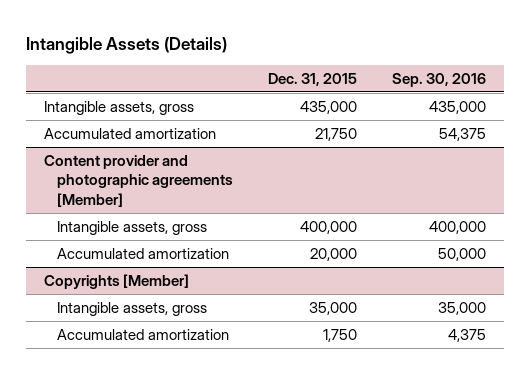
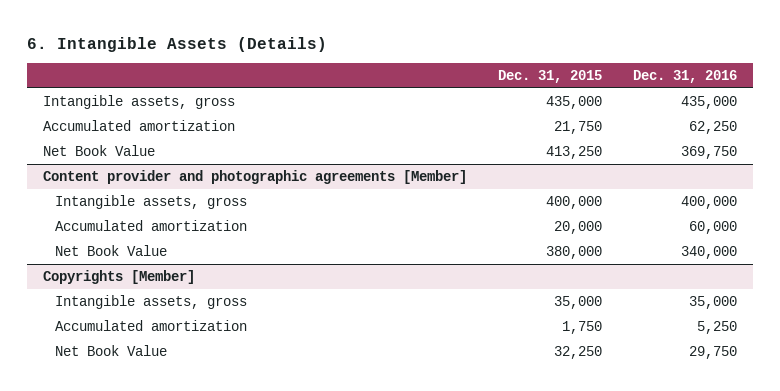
- Intangible Assets (Details)
+ 6. Intangible Assets (Details)
- | Dec. 31, 2015 | Sep. 30, 2016
+ | Dec. 31, 2015 | Dec. 31, 2016
+ Net Book Value | 413,250 | 369,750
@ Content provider and photographic agreements [Member]
+ Net Book Value | 380,000 | 340,000
@ Copyrights [Member]
+ Net Book Value | 32,250 | 29,750

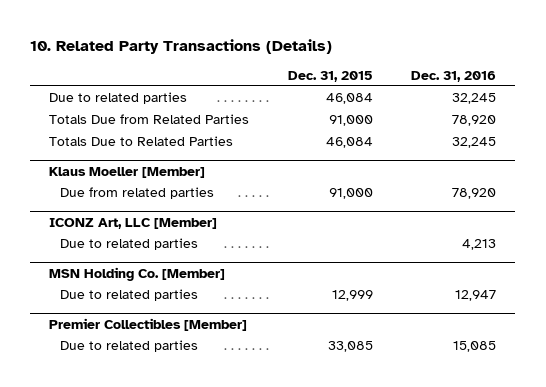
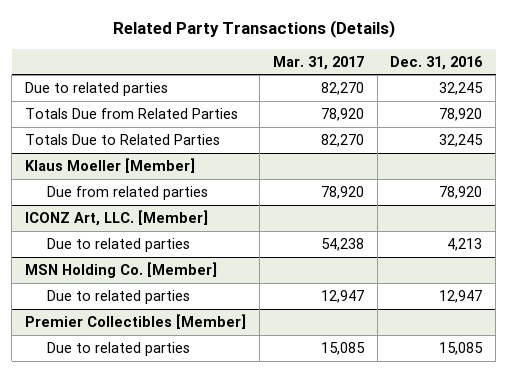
- 10. Related Party Transactions (Details)
+ Related Party Transactions (Details)
- | Dec. 31, 2015 | Dec. 31, 2016
+ | Mar. 31, 2017 | Dec. 31, 2016
- ICONZ Art, LLC [Member]
+ ICONZ Art, LLC. [Member]

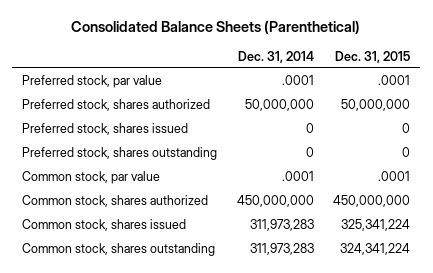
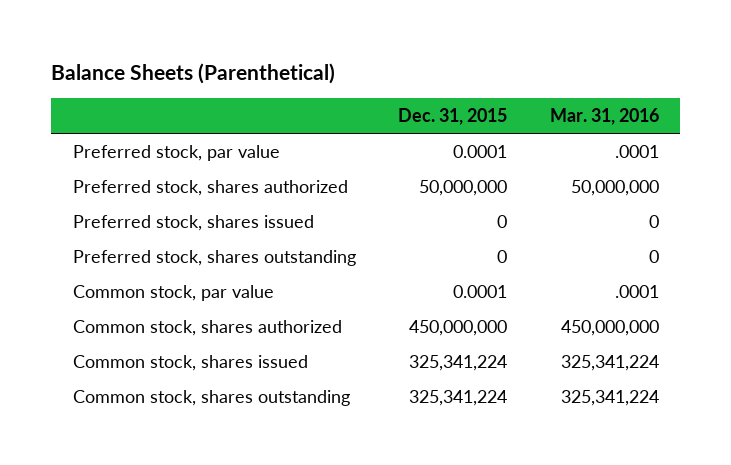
- Consolidated Balance Sheets (Parenthetical)
+ Balance Sheets (Parenthetical)
- | Dec. 31, 2014 | Dec. 31, 2015
+ | Dec. 31, 2015 | Mar. 31, 2016
- Preferred stock, par value | .0001 | .0001
+ Preferred stock, par value | 0.0001 | .0001
- Common stock, par value | .0001 | .0001
+ Common stock, par value | 0.0001 | .0001
- Common stock, shares outstanding | 311,973,283 | 324,341,224
+ Common stock, shares outstanding | 325,341,224 | 325,341,224

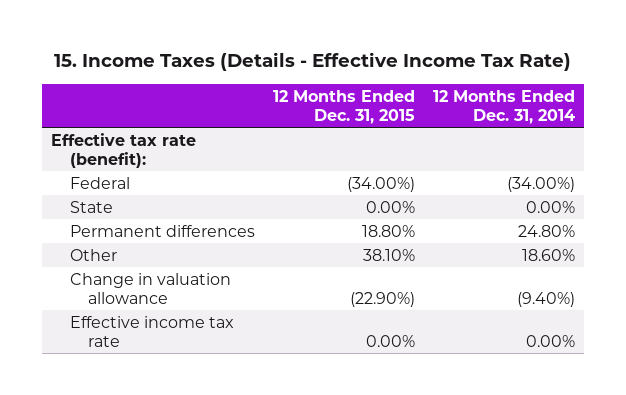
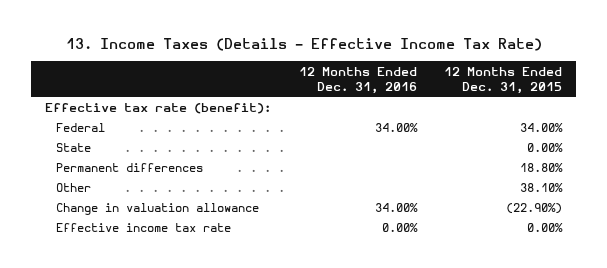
- 15. Income Taxes (Details - Effective Income Tax Rate)
+ 13. Income Taxes (Details - Effective Income Tax Rate)
- | 12 Months Ended Dec. 31, 2015 | 12 Months Ended Dec. 31, 2014
+ | 12 Months Ended Dec. 31, 2016 | 12 Months Ended Dec. 31, 2015
- Federal | (34.00%) | (34.00%)
+ Federal | 34.00% | 34.00%

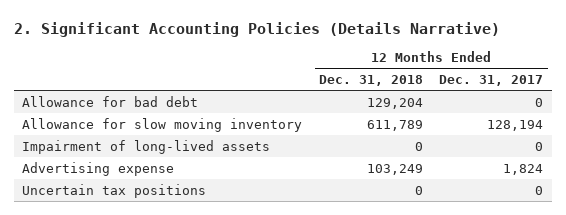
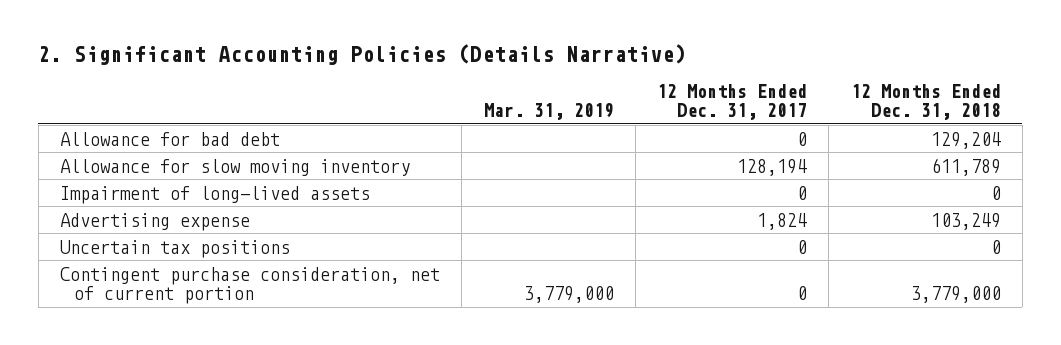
- | 12 Months Ended Dec. 31, 2018 | 12 Months Ended Dec. 31, 2017
+ | Mar. 31, 2019 | 12 Months Ended Dec. 31, 2017 | 12 Months Ended Dec. 31, 2018
+ Contingent purchase consideration, net of current portion | 3,779,000 | 0 | 3,779,000

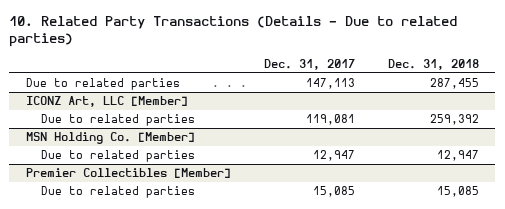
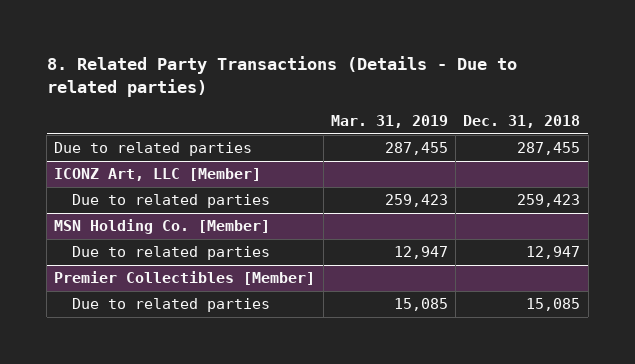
- 10. Related Party Transactions (Details - Due to related parties)
+ 8. Related Party Transactions (Details - Due to related parties)
- | Dec. 31, 2017 | Dec. 31, 2018
+ | Mar. 31, 2019 | Dec. 31, 2018
@ ICONZ Art, LLC [Member]
- Due to related parties | 119,081 | 259,392
+ Due to related parties | 259,423 | 259,423

